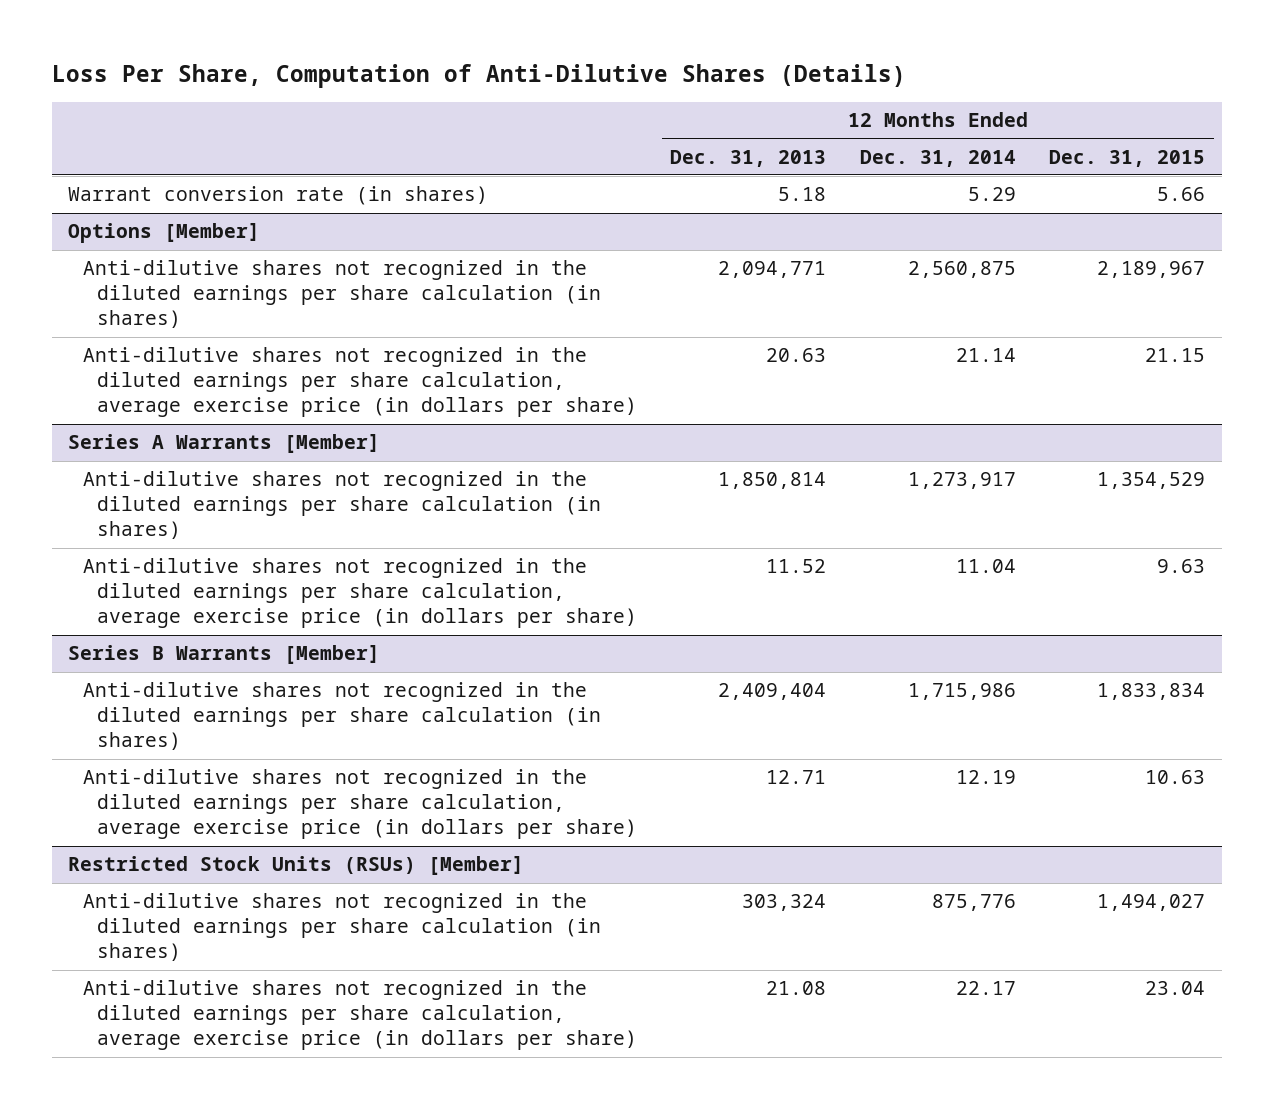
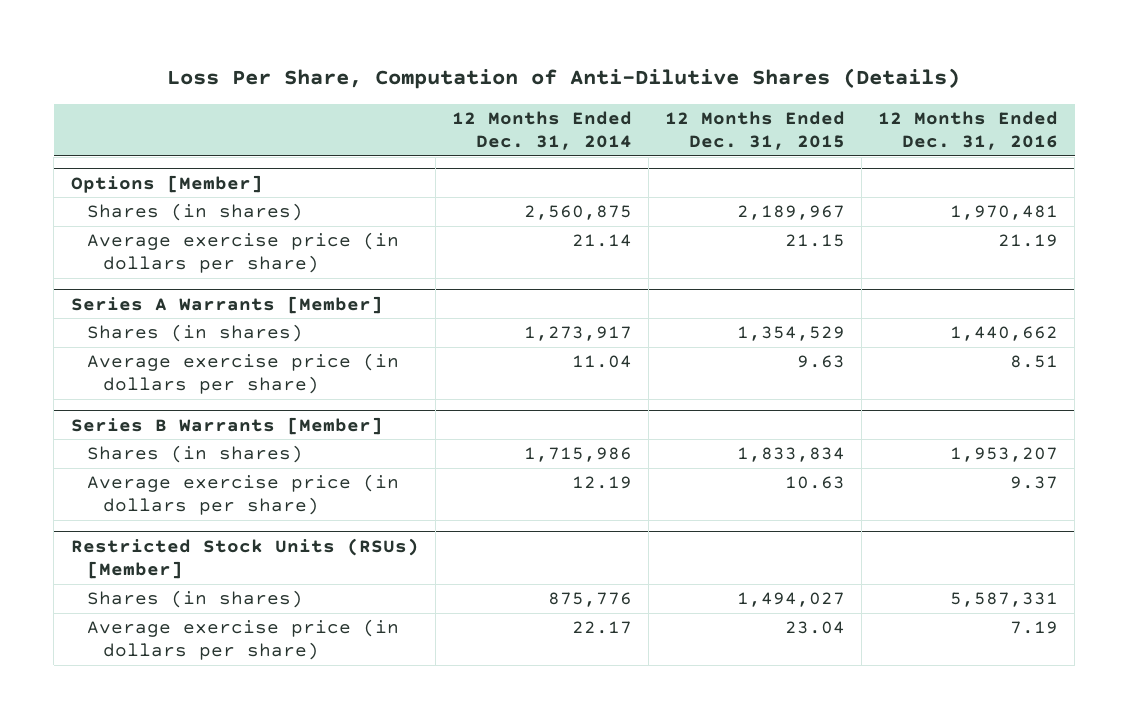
- | 12 Months Ended Dec. 31, 2013 | 12 Months Ended Dec. 31, 2014 | 12 Months Ended Dec. 31, 2015
+ | 12 Months Ended Dec. 31, 2014 | 12 Months Ended Dec. 31, 2015 | 12 Months Ended Dec. 31, 2016
- Warrant conversion rate (in shares) | 5.18 | 5.29 | 5.66
@ Options [Member]
- Anti-dilutive shares not recognized in the diluted earnings per share calculation (in shares) | 2,094,771 | 2,560,875 | 2,189,967
- Anti-dilutive shares not recognized in the diluted earnings per share calculation, average exercise price (in dollars per share) | 20.63 | 21.14 | 21.15
+ Shares (in shares) | 2,560,875 | 2,189,967 | 1,970,481
+ Average exercise price (in dollars per share) | 21.14 | 21.15 | 21.19
@ Series A Warrants [Member]
- Anti-dilutive shares not recognized in the diluted earnings per share calculation (in shares) | 1,850,814 | 1,273,917 | 1,354,529
- Anti-dilutive shares not recognized in the diluted earnings per share calculation, average exercise price (in dollars per share) | 11.52 | 11.04 | 9.63
+ Shares (in shares) | 1,273,917 | 1,354,529 | 1,440,662
+ Average exercise price (in dollars per share) | 11.04 | 9.63 | 8.51
@ Series B Warrants [Member]
- Anti-dilutive shares not recognized in the diluted earnings per share calculation (in shares) | 2,409,404 | 1,715,986 | 1,833,834
- Anti-dilutive shares not recognized in the diluted earnings per share calculation, average exercise price (in dollars per share) | 12.71 | 12.19 | 10.63
+ Shares (in shares) | 1,715,986 | 1,833,834 | 1,953,207
+ Average exercise price (in dollars per share) | 12.19 | 10.63 | 9.37
@ Restricted Stock Units (RSUs) [Member]
- Anti-dilutive shares not recognized in the diluted earnings per share calculation (in shares) | 303,324 | 875,776 | 1,494,027
- Anti-dilutive shares not recognized in the diluted earnings per share calculation, average exercise price (in dollars per share) | 21.08 | 22.17 | 23.04
+ Shares (in shares) | 875,776 | 1,494,027 | 5,587,331
+ Average exercise price (in dollars per share) | 22.17 | 23.04 | 7.19

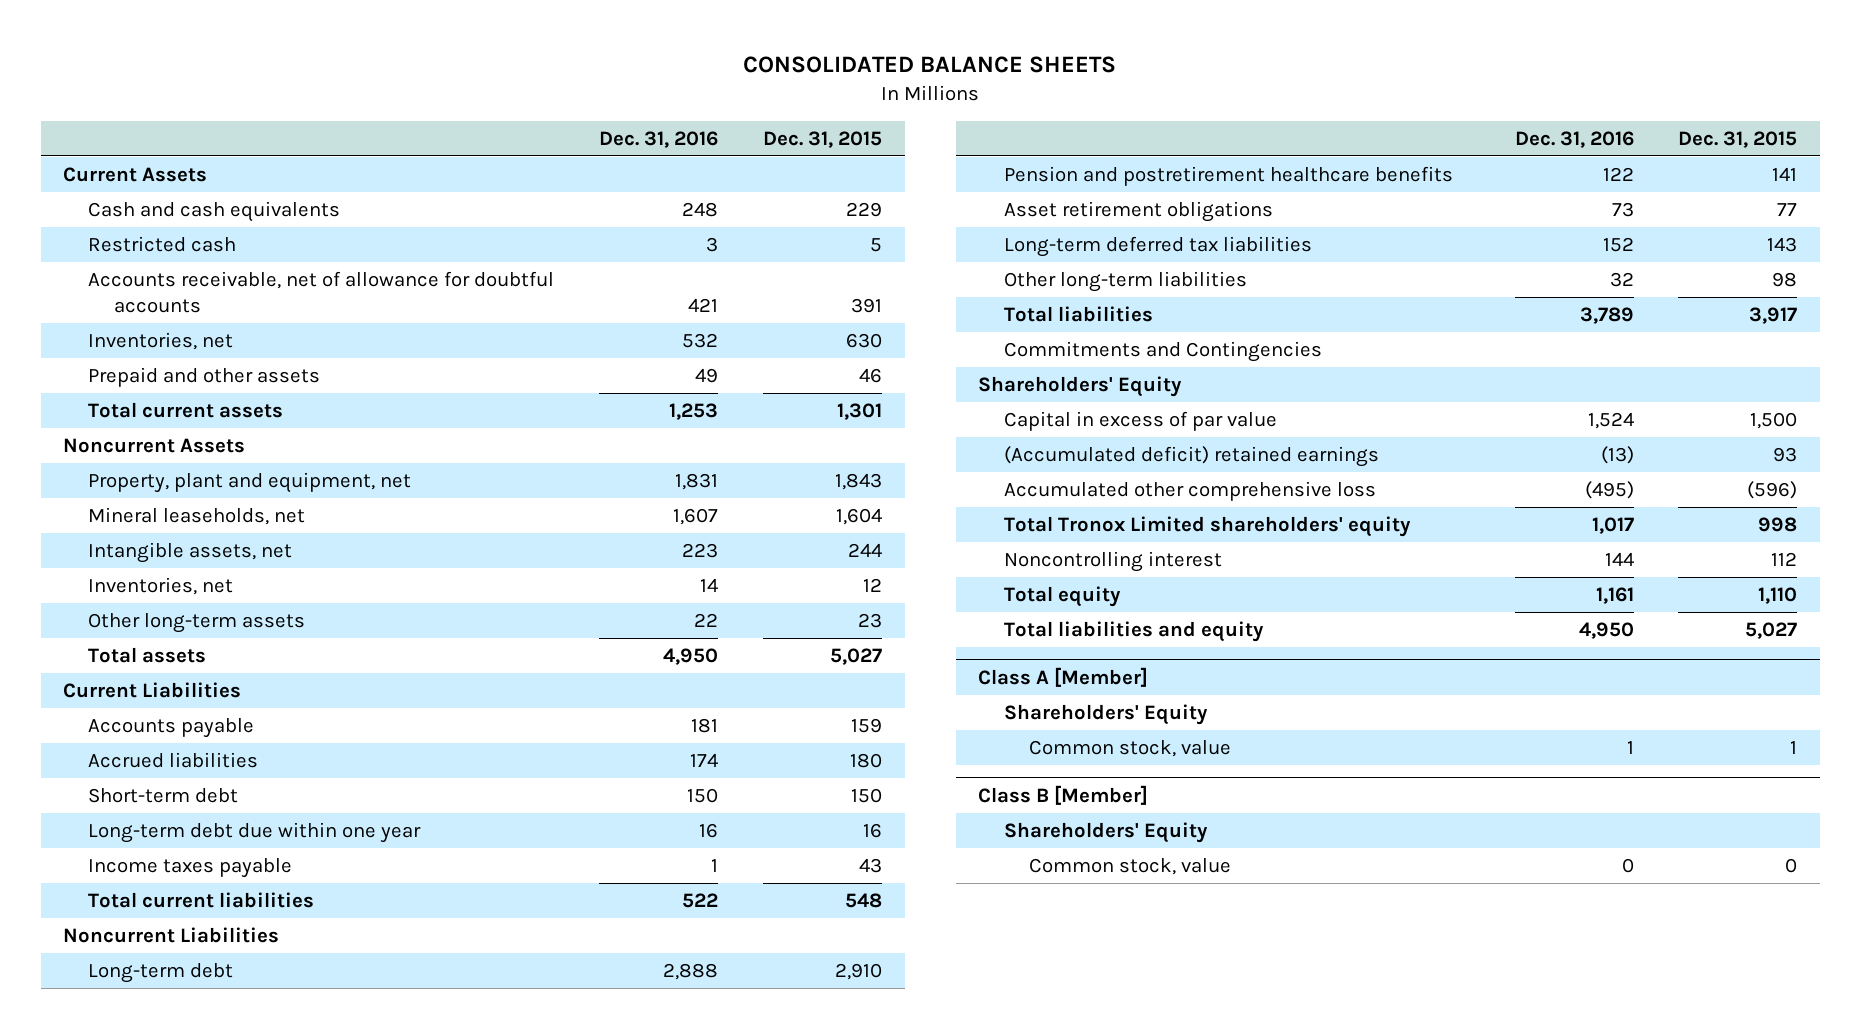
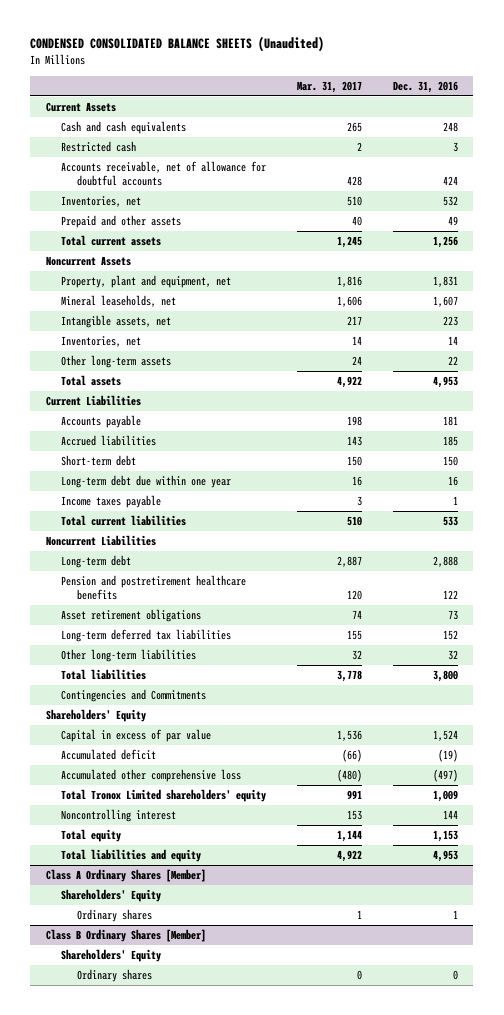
- CONSOLIDATED BALANCE SHEETS
+ CONDENSED CONSOLIDATED BALANCE SHEETS (Unaudited)
- | Dec. 31, 2016 | Dec. 31, 2015
+ | Mar. 31, 2017 | Dec. 31, 2016
- Accounts receivable, net of allowance for doubtful accounts | 421 | 391
+ Accounts receivable, net of allowance for doubtful accounts | 428 | 424
- Total current assets | 1,253 | 1,301
+ Total current assets | 1,245 | 1,256
- Total assets | 4,950 | 5,027
+ Total assets | 4,922 | 4,953
- Accrued liabilities | 174 | 180
+ Accrued liabilities | 143 | 185
- Total current liabilities | 522 | 548
+ Total current liabilities | 510 | 533
- Total liabilities | 3,789 | 3,917
- Commitments and Contingencies
+ Total liabilities | 3,778 | 3,800
+ Contingencies and Commitments
- (Accumulated deficit) retained earnings | (13) | 93
- Accumulated other comprehensive loss | (495) | (596)
- Total Tronox Limited shareholders' equity | 1,017 | 998
+ Accumulated deficit | (66) | (19)
+ Accumulated other comprehensive loss | (480) | (497)
+ Total Tronox Limited shareholders' equity | 991 | 1,009
- Total equity | 1,161 | 1,110
- Total liabilities and equity | 4,950 | 5,027
- Class A [Member]
+ Total equity | 1,144 | 1,153
+ Total liabilities and equity | 4,922 | 4,953
+ Class A Ordinary Shares [Member]
- Common stock, value | 1 | 1
- Class B [Member]
+ Ordinary shares | 1 | 1
+ Class B Ordinary Shares [Member]
- Common stock, value | 0 | 0
+ Ordinary shares | 0 | 0

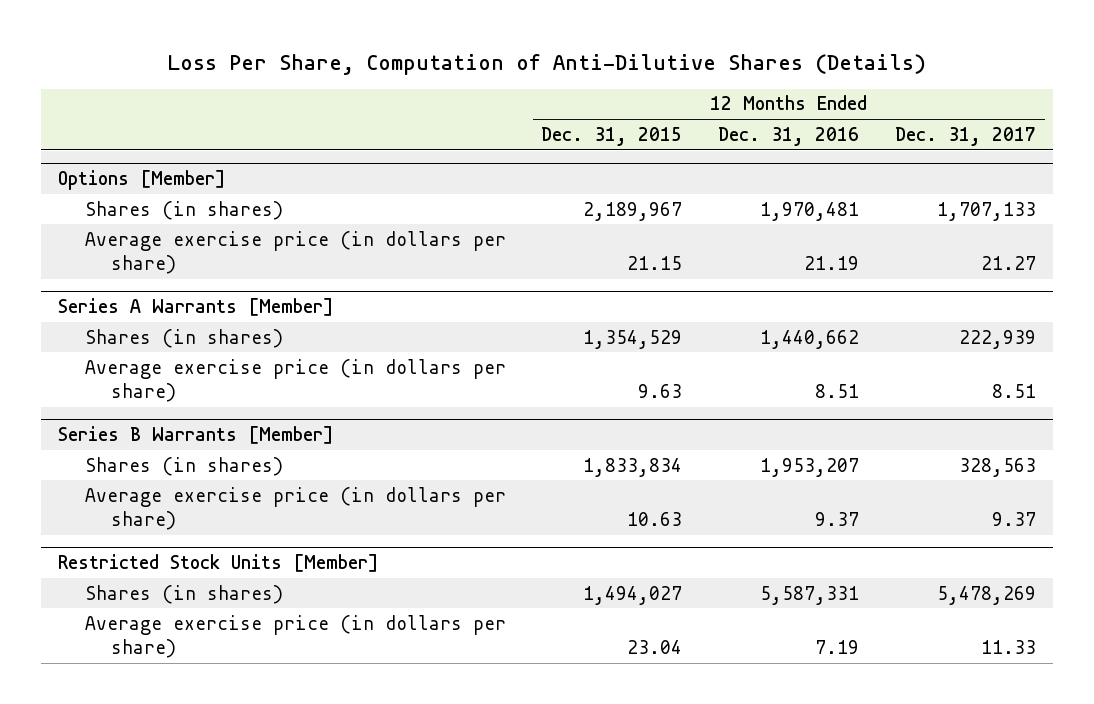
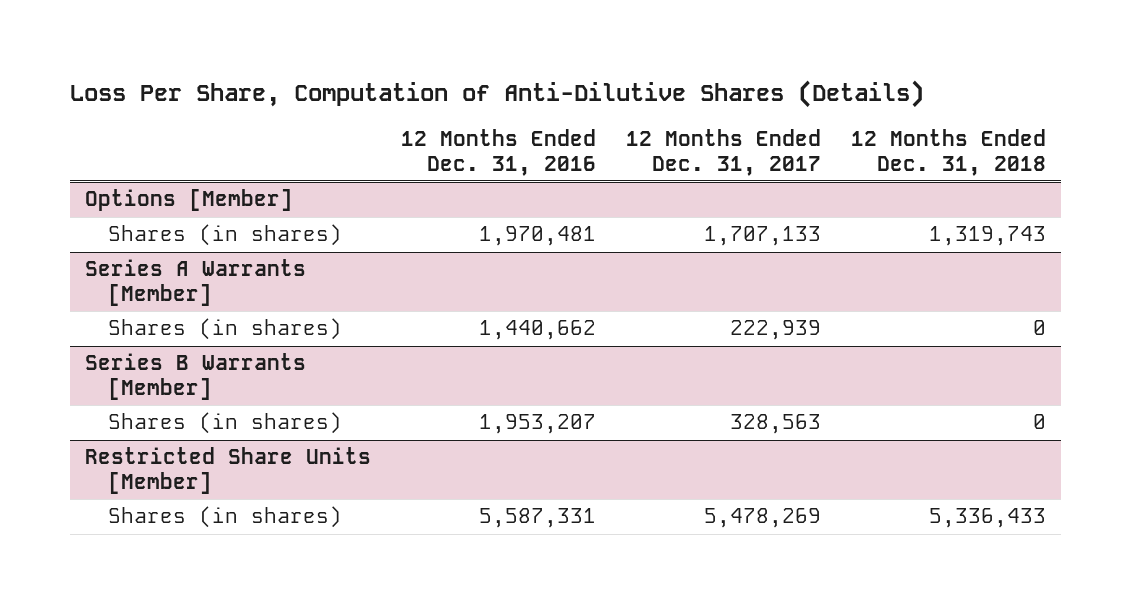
- | 12 Months Ended Dec. 31, 2015 | 12 Months Ended Dec. 31, 2016 | 12 Months Ended Dec. 31, 2017
+ | 12 Months Ended Dec. 31, 2016 | 12 Months Ended Dec. 31, 2017 | 12 Months Ended Dec. 31, 2018
@ Options [Member]
- Average exercise price (in dollars per share) | 21.15 | 21.19 | 21.27
@ Series A Warrants [Member]
- Average exercise price (in dollars per share) | 9.63 | 8.51 | 8.51
@ Series B Warrants [Member]
- Average exercise price (in dollars per share) | 10.63 | 9.37 | 9.37
- Restricted Stock Units [Member]
+ Restricted Share Units [Member]
- Average exercise price (in dollars per share) | 23.04 | 7.19 | 11.33

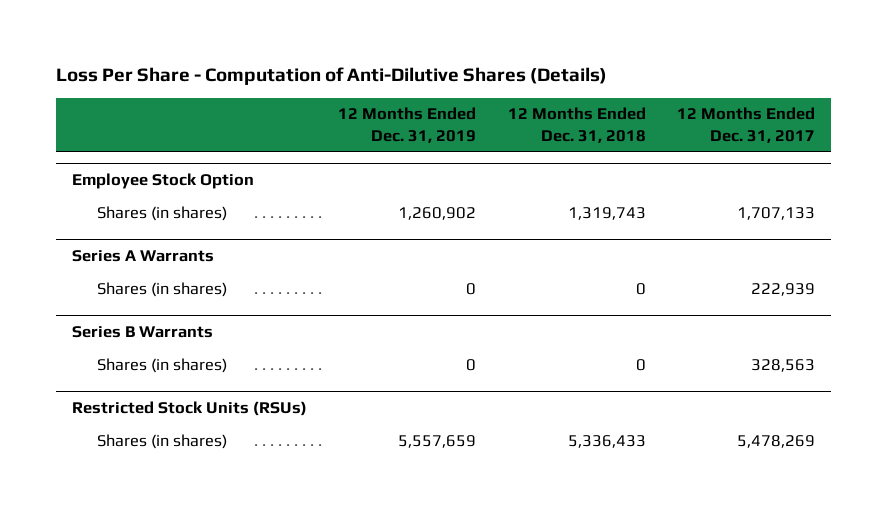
- Loss Per Share, Computation of Anti-Dilutive Shares (Details)
+ Loss Per Share - Computation of Anti-Dilutive Shares (Details)
- | 12 Months Ended Dec. 31, 2016 | 12 Months Ended Dec. 31, 2017 | 12 Months Ended Dec. 31, 2018
+ | 12 Months Ended Dec. 31, 2019 | 12 Months Ended Dec. 31, 2018 | 12 Months Ended Dec. 31, 2017
- Options [Member]
+ Employee Stock Option
- Series A Warrants [Member]
+ Series A Warrants
- Series B Warrants [Member]
+ Series B Warrants
- Restricted Share Units [Member]
+ Restricted Stock Units (RSUs)

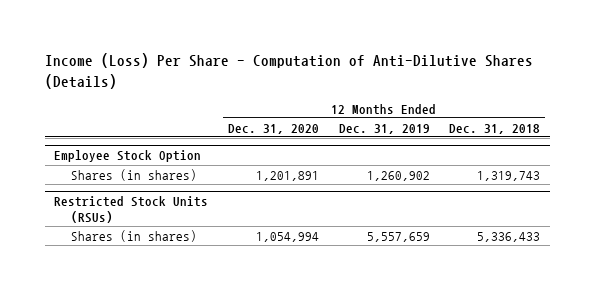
- Loss Per Share - Computation of Anti-Dilutive Shares (Details)
+ Income (Loss) Per Share - Computation of Anti-Dilutive Shares (Details)
- | 12 Months Ended Dec. 31, 2019 | 12 Months Ended Dec. 31, 2018 | 12 Months Ended Dec. 31, 2017
+ | 12 Months Ended Dec. 31, 2020 | 12 Months Ended Dec. 31, 2019 | 12 Months Ended Dec. 31, 2018
- Series A Warrants
- Shares (in shares) | 0 | 0 | 222,939
- Series B Warrants
- Shares (in shares) | 0 | 0 | 328,563

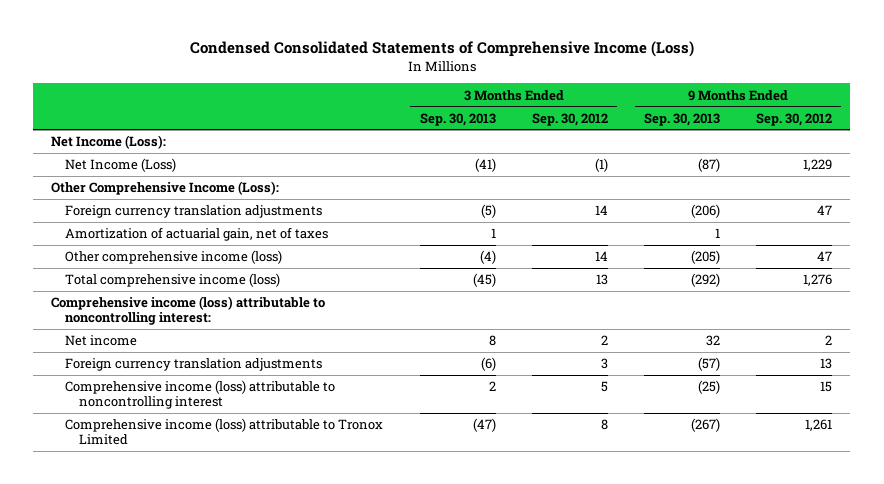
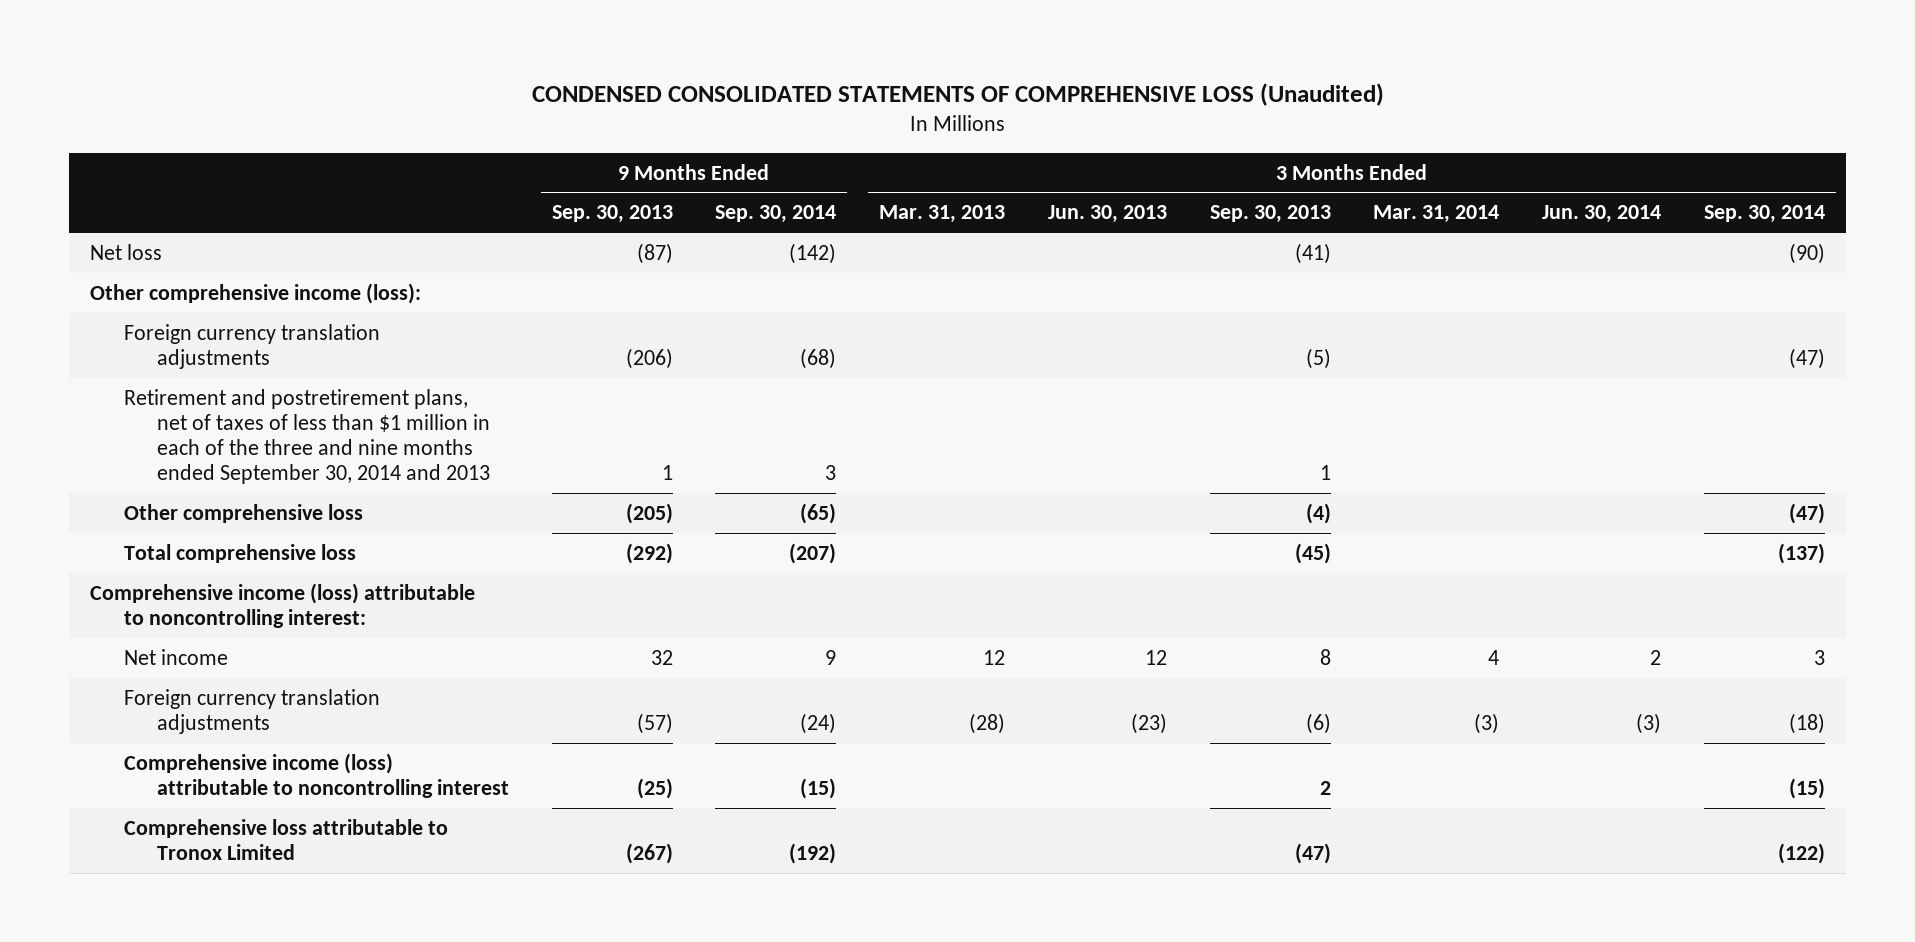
- Condensed Consolidated Statements of Comprehensive Income (Loss)
+ CONDENSED CONSOLIDATED STATEMENTS OF COMPREHENSIVE LOSS (Unaudited)
- | 3 Months Ended Sep. 30, 2013 | 3 Months Ended Sep. 30, 2012 | 9 Months Ended Sep. 30, 2013 | 9 Months Ended Sep. 30, 2012
+ | 9 Months Ended Sep. 30, 2013 | 9 Months Ended Sep. 30, 2014 | 3 Months Ended Mar. 31, 2013 | 3 Months Ended Jun. 30, 2013 | 3 Months Ended Sep. 30, 2013 | 3 Months Ended Mar. 31, 2014 | 3 Months Ended Jun. 30, 2014 | 3 Months Ended Sep. 30, 2014
- Net Income (Loss):
- Net Income (Loss) | (41) | (1) | (87) | 1,229
- Other Comprehensive Income (Loss):
+ Net loss | (87) | (142) | | | (41) | | | (90)
+ Other comprehensive income (loss):
- Amortization of actuarial gain, net of taxes | 1 | | 1 |
- Other comprehensive income (loss) | (4) | 14 | (205) | 47
- Total comprehensive income (loss) | (45) | 13 | (292) | 1,276
+ Retirement and postretirement plans, net of taxes of less than $1 million in each of the three and nine months ended September 30, 2014 and 2013 | 1 | 3 | | | 1 | | |
+ Other comprehensive loss | (205) | (65) | | | (4) | | | (47)
+ Total comprehensive loss | (292) | (207) | | | (45) | | | (137)
- Comprehensive income (loss) attributable to Tronox Limited | (47) | 8 | (267) | 1,261
+ Comprehensive loss attributable to Tronox Limited | (267) | (192) | | | (47) | | | (122)

